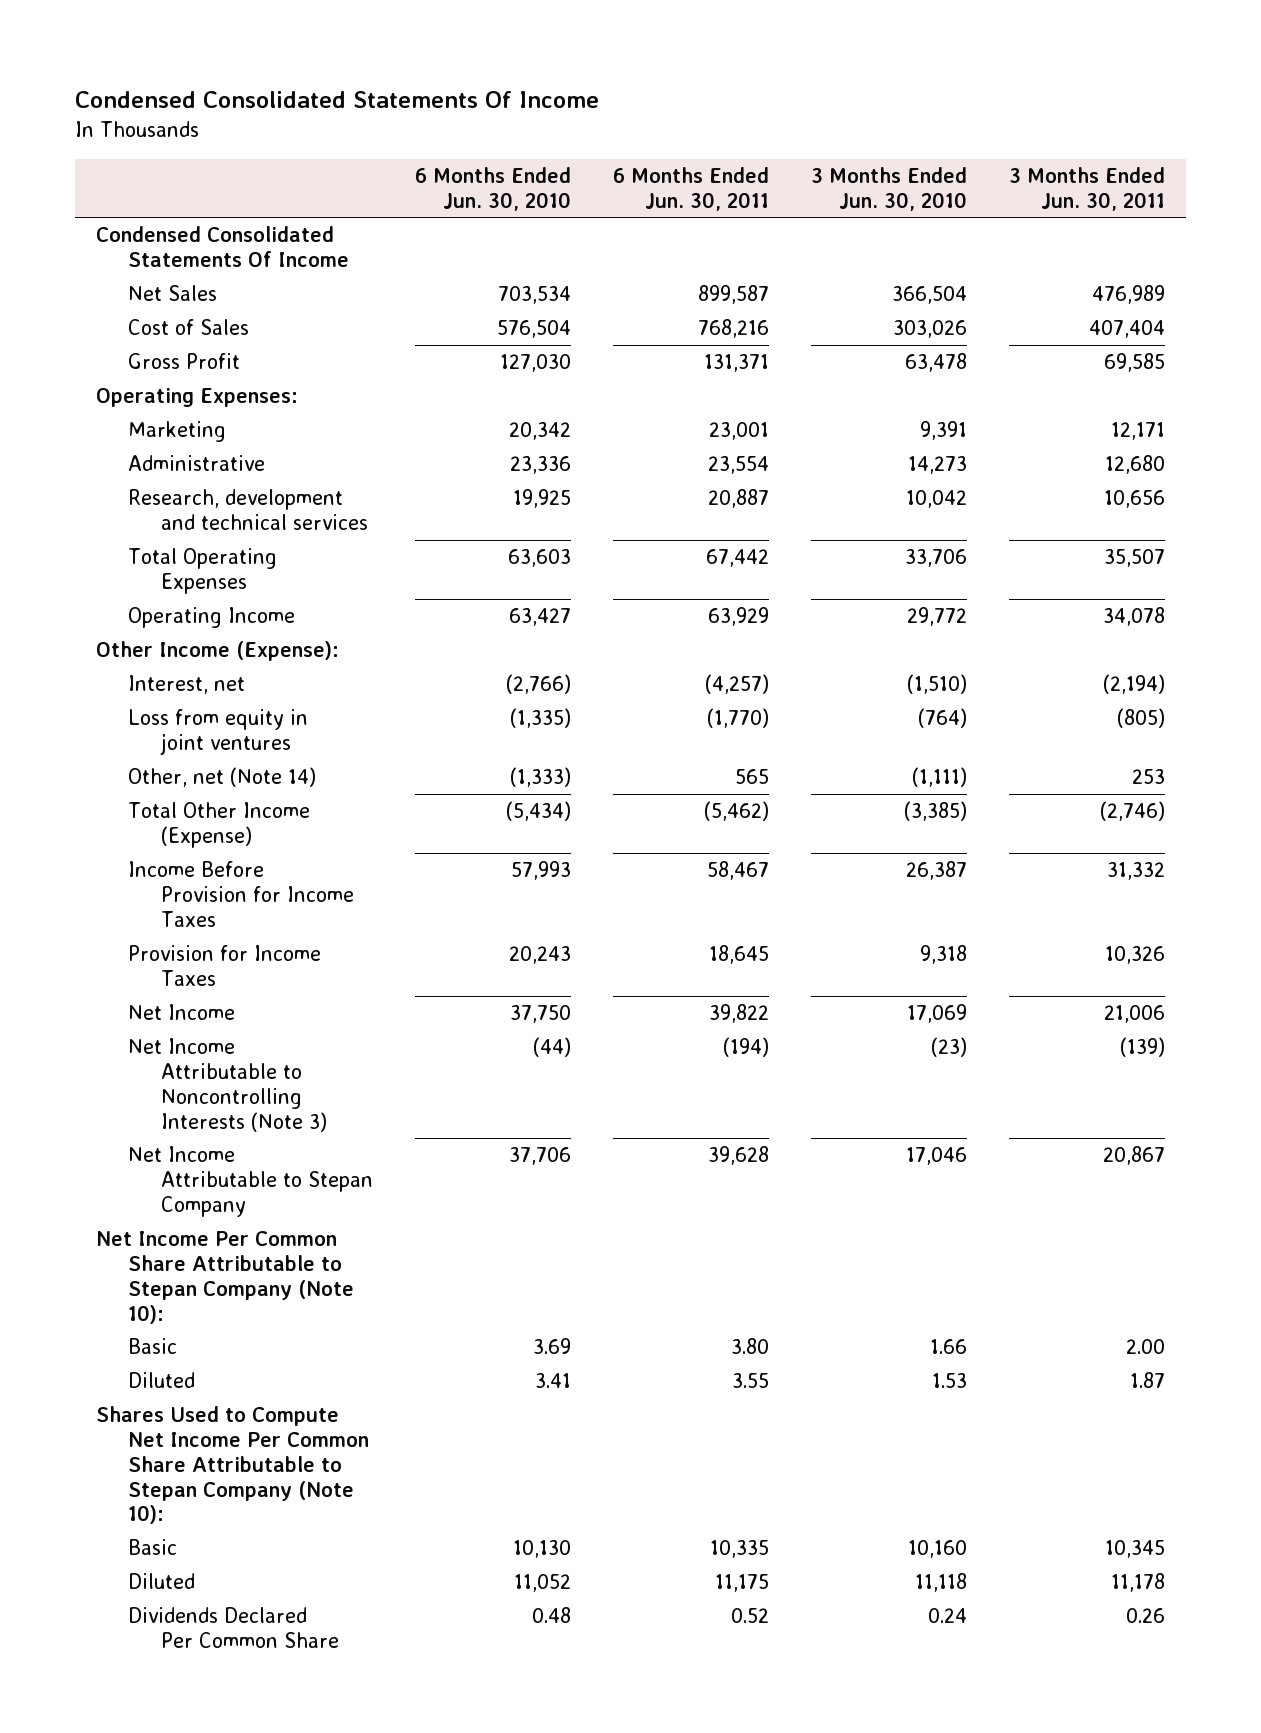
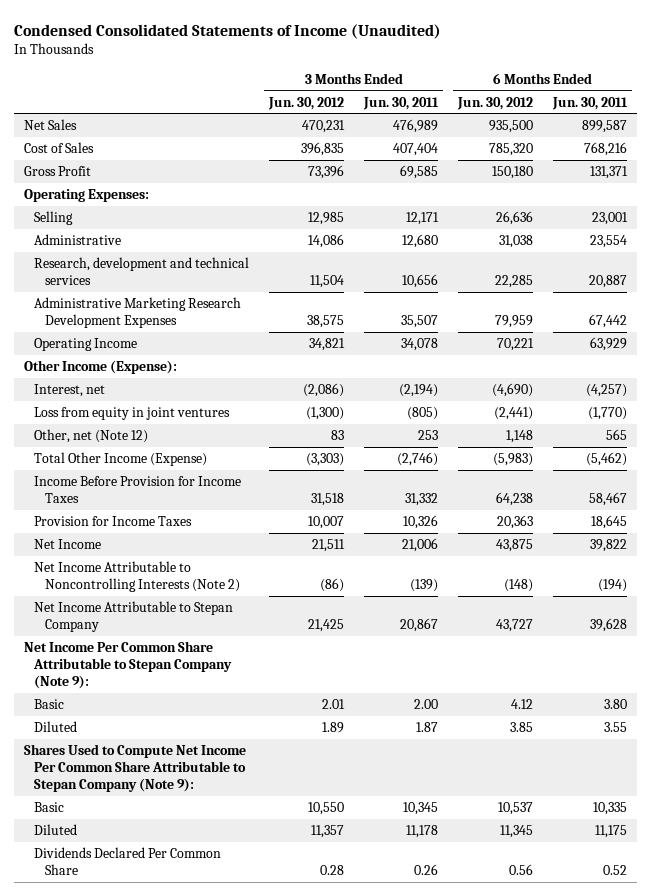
- Condensed Consolidated Statements Of Income
+ Condensed Consolidated Statements of Income (Unaudited)
- | 6 Months Ended Jun. 30, 2010 | 6 Months Ended Jun. 30, 2011 | 3 Months Ended Jun. 30, 2010 | 3 Months Ended Jun. 30, 2011
+ | 3 Months Ended Jun. 30, 2012 | 3 Months Ended Jun. 30, 2011 | 6 Months Ended Jun. 30, 2012 | 6 Months Ended Jun. 30, 2011
- Condensed Consolidated Statements Of Income
- Marketing | 20,342 | 23,001 | 9,391 | 12,171
+ Selling | 12,985 | 12,171 | 26,636 | 23,001
- Total Operating Expenses | 63,603 | 67,442 | 33,706 | 35,507
+ Administrative Marketing Research Development Expenses | 38,575 | 35,507 | 79,959 | 67,442
- Other, net (Note 14) | (1,333) | 565 | (1,111) | 253
+ Other, net (Note 12) | 83 | 253 | 1,148 | 565
- Net Income Attributable to Noncontrolling Interests (Note 3) | (44) | (194) | (23) | (139)
+ Net Income Attributable to Noncontrolling Interests (Note 2) | (86) | (139) | (148) | (194)
- Net Income Per Common Share Attributable to Stepan Company (Note 10):
+ Net Income Per Common Share Attributable to Stepan Company (Note 9):
- Shares Used to Compute Net Income Per Common Share Attributable to Stepan Company (Note 10):
+ Shares Used to Compute Net Income Per Common Share Attributable to Stepan Company (Note 9):

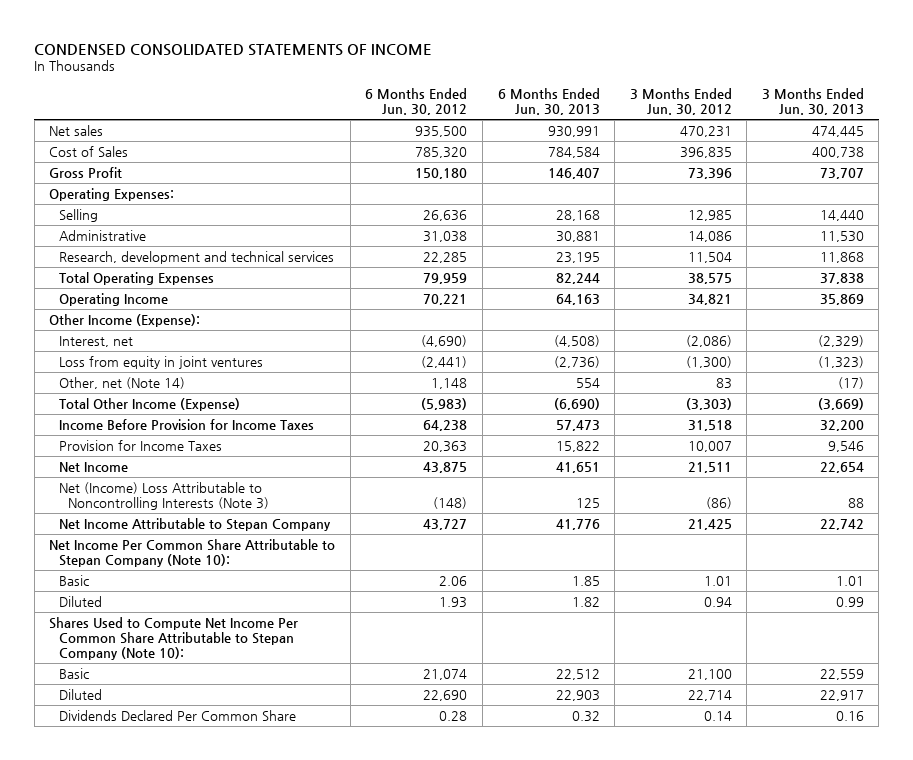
- Condensed Consolidated Statements of Income (Unaudited)
+ CONDENSED CONSOLIDATED STATEMENTS OF INCOME
- | 3 Months Ended Jun. 30, 2012 | 3 Months Ended Jun. 30, 2011 | 6 Months Ended Jun. 30, 2012 | 6 Months Ended Jun. 30, 2011
+ | 6 Months Ended Jun. 30, 2012 | 6 Months Ended Jun. 30, 2013 | 3 Months Ended Jun. 30, 2012 | 3 Months Ended Jun. 30, 2013
- Net Sales | 470,231 | 476,989 | 935,500 | 899,587
+ Net sales | 935,500 | 930,991 | 470,231 | 474,445
- Administrative Marketing Research Development Expenses | 38,575 | 35,507 | 79,959 | 67,442
+ Total Operating Expenses | 79,959 | 82,244 | 38,575 | 37,838
- Other, net (Note 12) | 83 | 253 | 1,148 | 565
+ Other, net (Note 14) | 1,148 | 554 | 83 | (17)
- Net Income Attributable to Noncontrolling Interests (Note 2) | (86) | (139) | (148) | (194)
+ Net (Income) Loss Attributable to Noncontrolling Interests (Note 3) | (148) | 125 | (86) | 88
- Net Income Per Common Share Attributable to Stepan Company (Note 9):
- Basic | 2.01 | 2.00 | 4.12 | 3.80
- Diluted | 1.89 | 1.87 | 3.85 | 3.55
- Shares Used to Compute Net Income Per Common Share Attributable to Stepan Company (Note 9):
- Basic | 10,550 | 10,345 | 10,537 | 10,335
- Diluted | 11,357 | 11,178 | 11,345 | 11,175
- Dividends Declared Per Common Share | 0.28 | 0.26 | 0.56 | 0.52
+ Net Income Per Common Share Attributable to Stepan Company (Note 10):
+ Basic | 2.06 | 1.85 | 1.01 | 1.01
+ Diluted | 1.93 | 1.82 | 0.94 | 0.99
+ Shares Used to Compute Net Income Per Common Share Attributable to Stepan Company (Note 10):
+ Basic | 21,074 | 22,512 | 21,100 | 22,559
+ Diluted | 22,690 | 22,903 | 22,714 | 22,917
+ Dividends Declared Per Common Share | 0.28 | 0.32 | 0.14 | 0.16

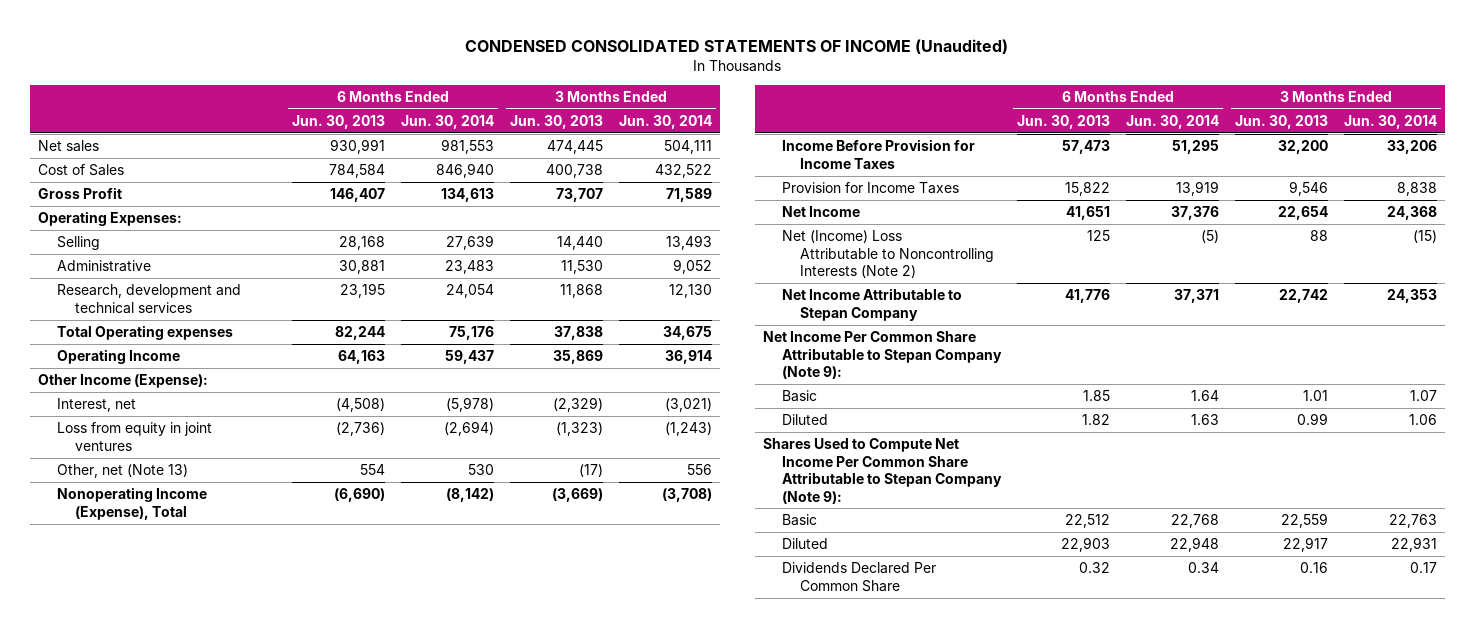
- CONDENSED CONSOLIDATED STATEMENTS OF INCOME
+ CONDENSED CONSOLIDATED STATEMENTS OF INCOME (Unaudited)
- | 6 Months Ended Jun. 30, 2012 | 6 Months Ended Jun. 30, 2013 | 3 Months Ended Jun. 30, 2012 | 3 Months Ended Jun. 30, 2013
+ | 6 Months Ended Jun. 30, 2013 | 6 Months Ended Jun. 30, 2014 | 3 Months Ended Jun. 30, 2013 | 3 Months Ended Jun. 30, 2014
- Total Operating Expenses | 79,959 | 82,244 | 38,575 | 37,838
+ Total Operating expenses | 82,244 | 75,176 | 37,838 | 34,675
- Other, net (Note 14) | 1,148 | 554 | 83 | (17)
- Total Other Income (Expense) | (5,983) | (6,690) | (3,303) | (3,669)
+ Other, net (Note 13) | 554 | 530 | (17) | 556
+ Nonoperating Income (Expense), Total | (6,690) | (8,142) | (3,669) | (3,708)
- Net (Income) Loss Attributable to Noncontrolling Interests (Note 3) | (148) | 125 | (86) | 88
+ Net (Income) Loss Attributable to Noncontrolling Interests (Note 2) | 125 | (5) | 88 | (15)
- Net Income Per Common Share Attributable to Stepan Company (Note 10):
+ Net Income Per Common Share Attributable to Stepan Company (Note 9):
- Shares Used to Compute Net Income Per Common Share Attributable to Stepan Company (Note 10):
+ Shares Used to Compute Net Income Per Common Share Attributable to Stepan Company (Note 9):

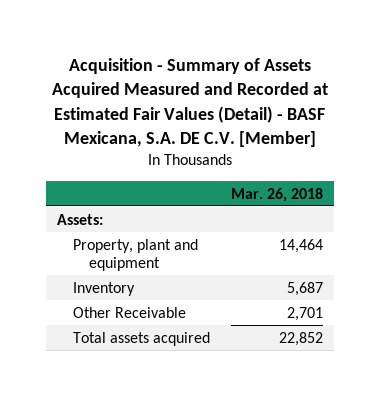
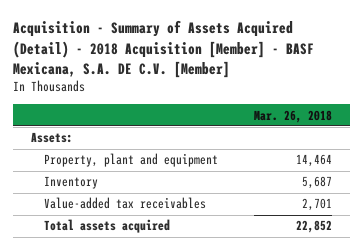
- Acquisition - Summary of Assets Acquired Measured and Recorded at Estimated Fair Values (Detail) - BASF Mexicana, S.A. DE C.V. [Member]
+ Acquisition - Summary of Assets Acquired (Detail) - 2018 Acquisition [Member] - BASF Mexicana, S.A. DE C.V. [Member]
- Other Receivable | 2,701
+ Value-added tax receivables | 2,701

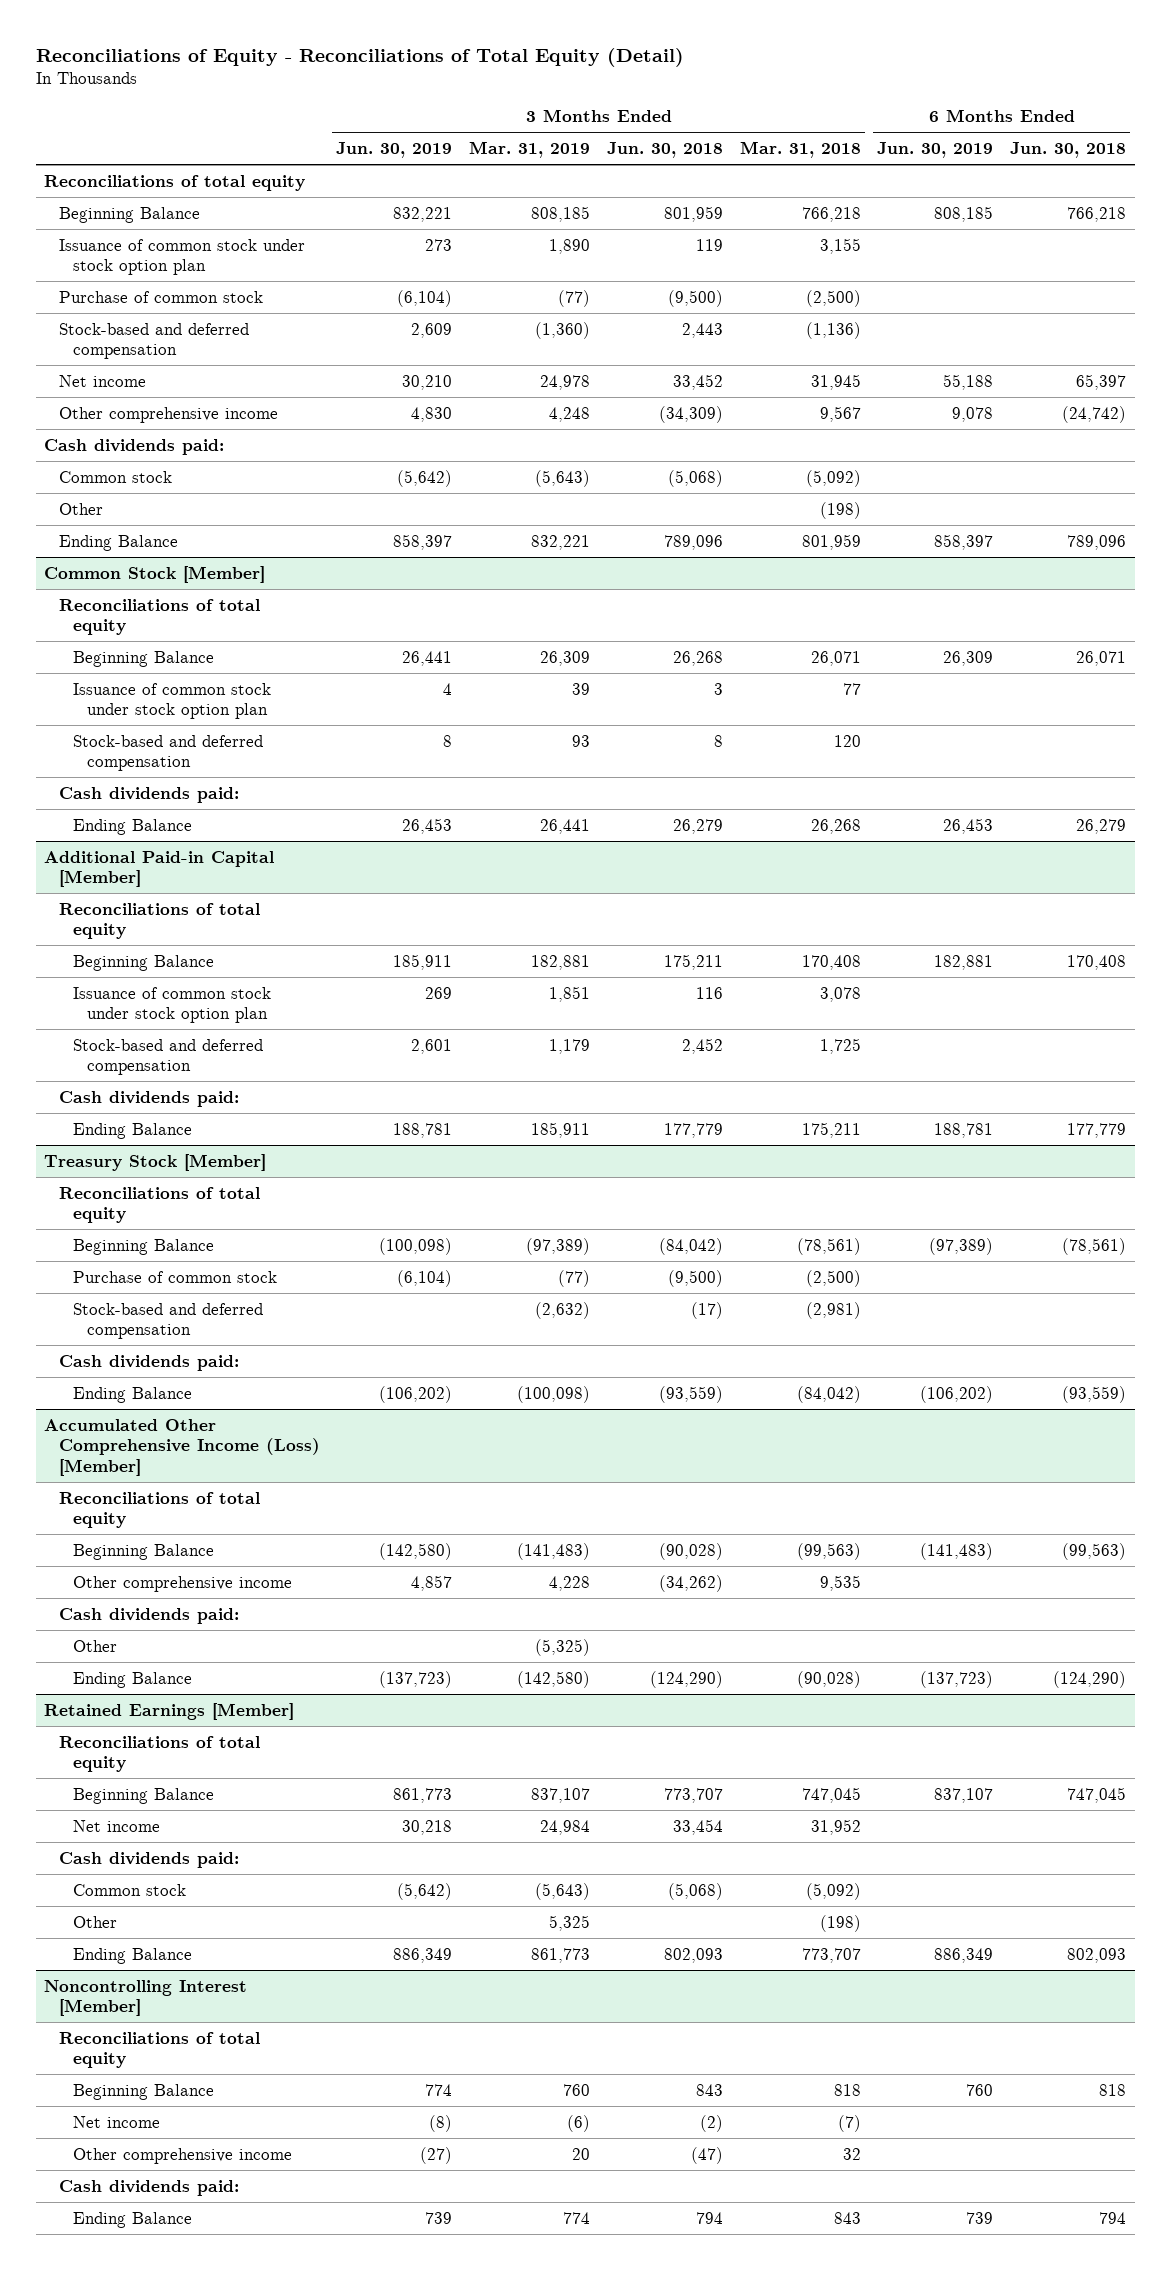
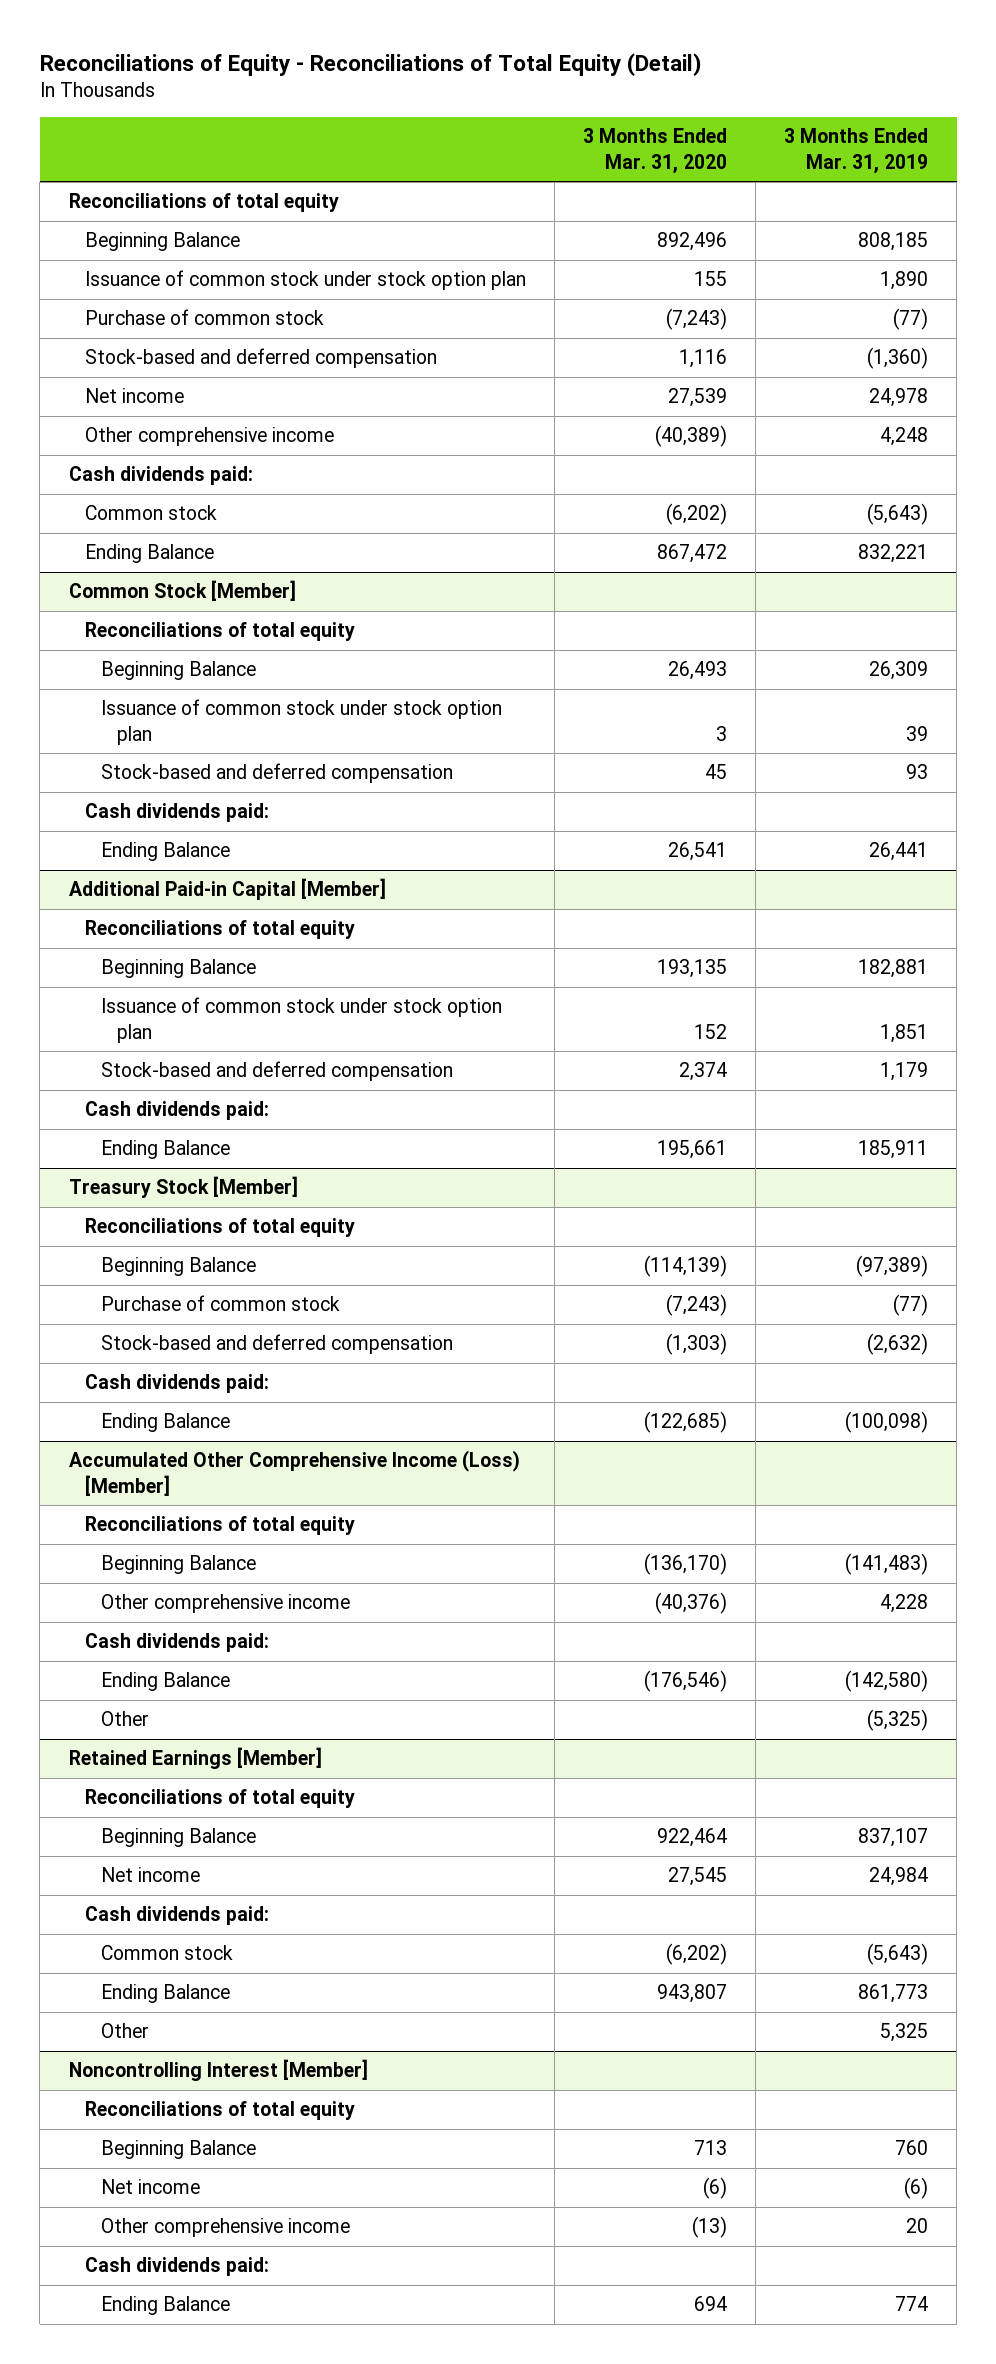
- | 3 Months Ended Jun. 30, 2019 | 3 Months Ended Mar. 31, 2019 | 3 Months Ended Jun. 30, 2018 | 3 Months Ended Mar. 31, 2018 | 6 Months Ended Jun. 30, 2019 | 6 Months Ended Jun. 30, 2018
+ | 3 Months Ended Mar. 31, 2020 | 3 Months Ended Mar. 31, 2019
- Other | | | | (198) | |
@ Accumulated Other Comprehensive Income (Loss) [Member]
moved down: Other | | (5,325)
@ Retained Earnings [Member]
moved down: Other | | 5,325

